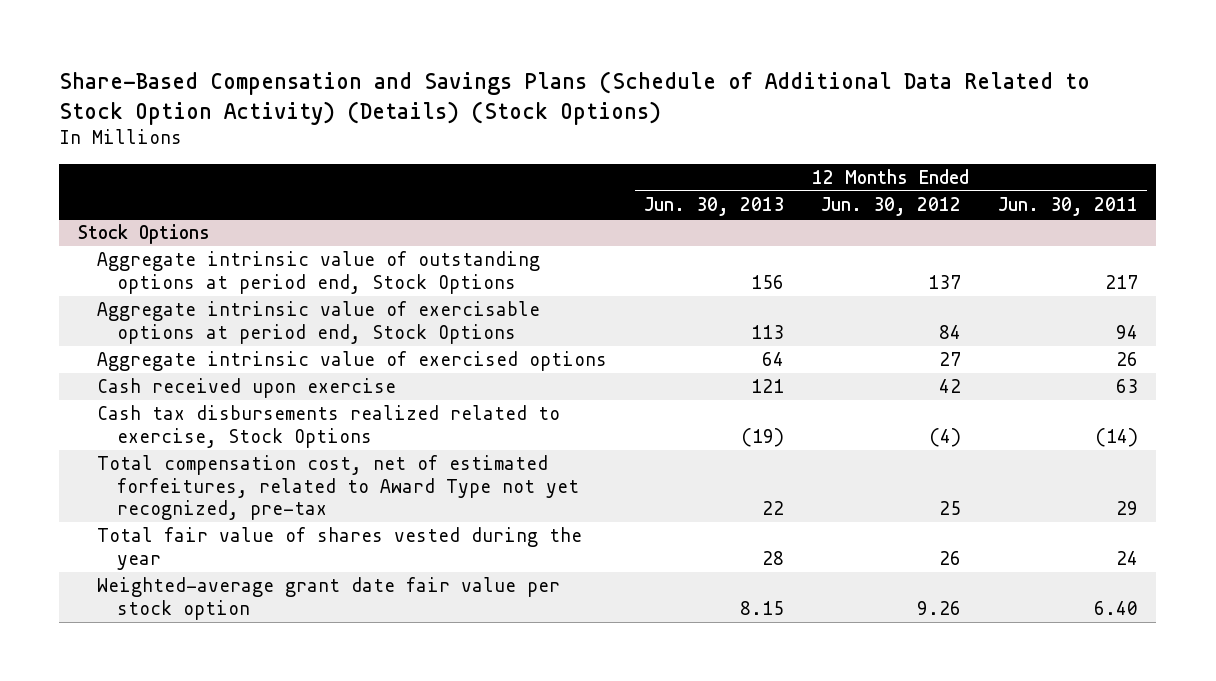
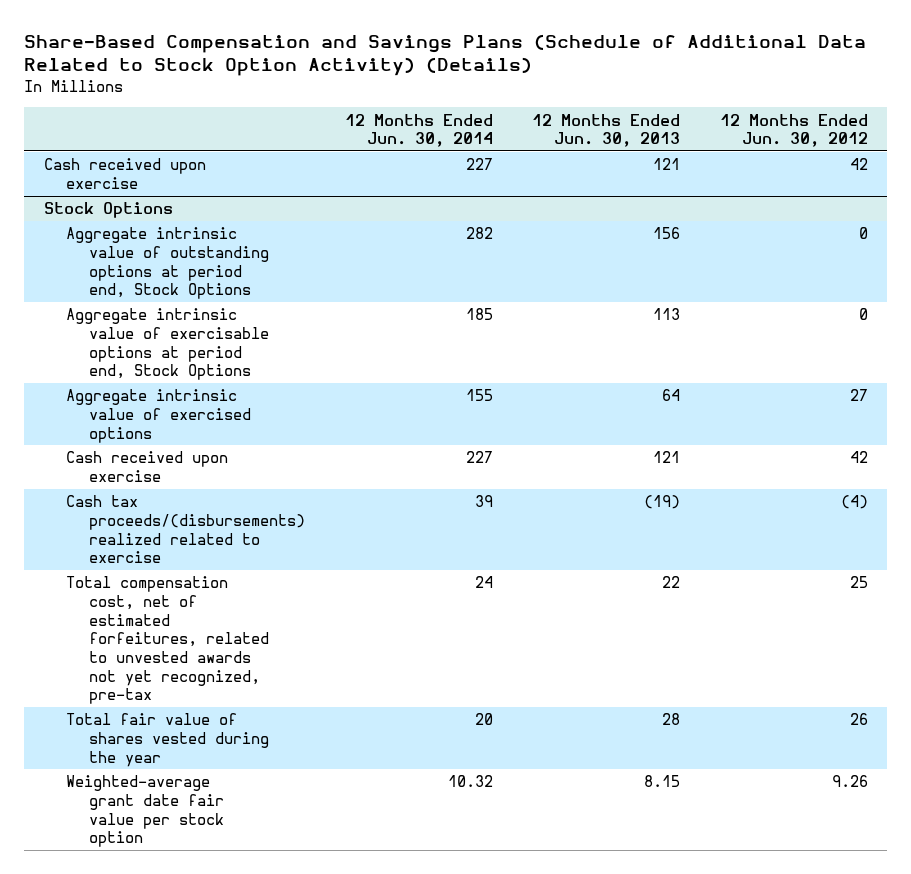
- Share-Based Compensation and Savings Plans (Schedule of Additional Data Related to Stock Option Activity) (Details) (Stock Options)
+ Share-Based Compensation and Savings Plans (Schedule of Additional Data Related to Stock Option Activity) (Details)
- | 12 Months Ended Jun. 30, 2013 | 12 Months Ended Jun. 30, 2012 | 12 Months Ended Jun. 30, 2011
+ | 12 Months Ended Jun. 30, 2014 | 12 Months Ended Jun. 30, 2013 | 12 Months Ended Jun. 30, 2012
+ Cash received upon exercise | 227 | 121 | 42
@ Stock Options
- Aggregate intrinsic value of outstanding options at period end, Stock Options | 156 | 137 | 217
- Aggregate intrinsic value of exercisable options at period end, Stock Options | 113 | 84 | 94
+ Aggregate intrinsic value of outstanding options at period end, Stock Options | 282 | 156 | 0
+ Aggregate intrinsic value of exercisable options at period end, Stock Options | 185 | 113 | 0
- Cash tax disbursements realized related to exercise, Stock Options | (19) | (4) | (14)
- Total compensation cost, net of estimated forfeitures, related to Award Type not yet recognized, pre-tax | 22 | 25 | 29
+ Cash tax proceeds/(disbursements) realized related to exercise | 39 | (19) | (4)
+ Total compensation cost, net of estimated forfeitures, related to unvested awards not yet recognized, pre-tax | 24 | 22 | 25

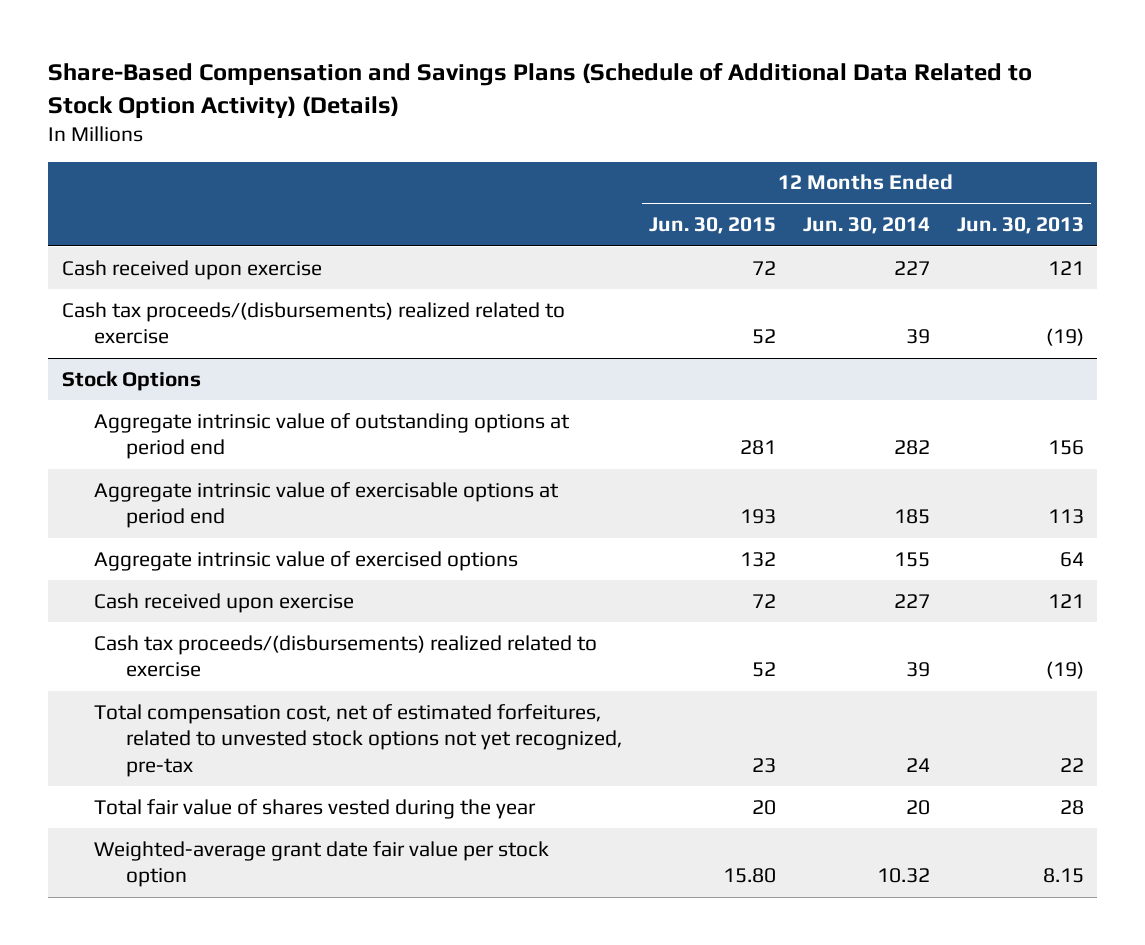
- | 12 Months Ended Jun. 30, 2014 | 12 Months Ended Jun. 30, 2013 | 12 Months Ended Jun. 30, 2012
+ | 12 Months Ended Jun. 30, 2015 | 12 Months Ended Jun. 30, 2014 | 12 Months Ended Jun. 30, 2013
+ Cash tax proceeds/(disbursements) realized related to exercise | 52 | 39 | (19)
@ Stock Options
- Aggregate intrinsic value of outstanding options at period end, Stock Options | 282 | 156 | 0
- Aggregate intrinsic value of exercisable options at period end, Stock Options | 185 | 113 | 0
+ Aggregate intrinsic value of outstanding options at period end | 281 | 282 | 156
+ Aggregate intrinsic value of exercisable options at period end | 193 | 185 | 113
- Total compensation cost, net of estimated forfeitures, related to unvested awards not yet recognized, pre-tax | 24 | 22 | 25
+ Total compensation cost, net of estimated forfeitures, related to unvested stock options not yet recognized, pre-tax | 23 | 24 | 22

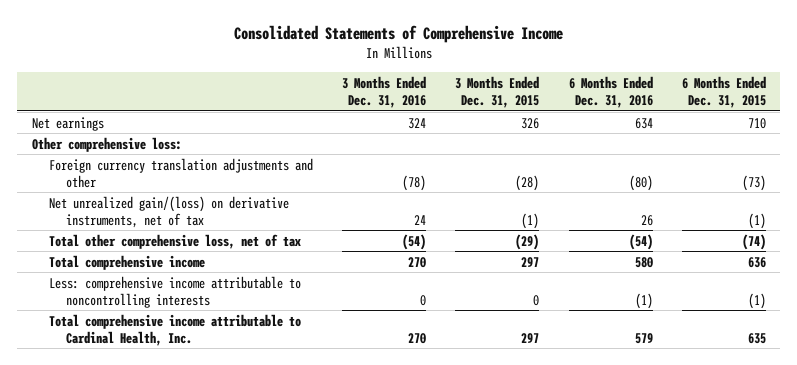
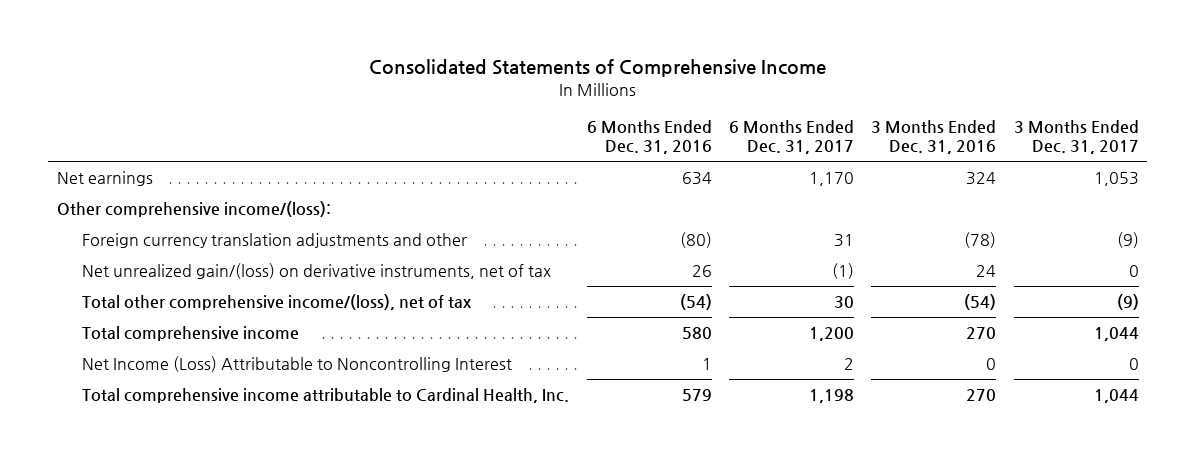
- | 3 Months Ended Dec. 31, 2016 | 3 Months Ended Dec. 31, 2015 | 6 Months Ended Dec. 31, 2016 | 6 Months Ended Dec. 31, 2015
+ | 6 Months Ended Dec. 31, 2016 | 6 Months Ended Dec. 31, 2017 | 3 Months Ended Dec. 31, 2016 | 3 Months Ended Dec. 31, 2017
- Other comprehensive loss:
+ Other comprehensive income/(loss):
- Total other comprehensive loss, net of tax | (54) | (29) | (54) | (74)
+ Total other comprehensive income/(loss), net of tax | (54) | 30 | (54) | (9)
- Less: comprehensive income attributable to noncontrolling interests | 0 | 0 | (1) | (1)
+ Net Income (Loss) Attributable to Noncontrolling Interest | 1 | 2 | 0 | 0

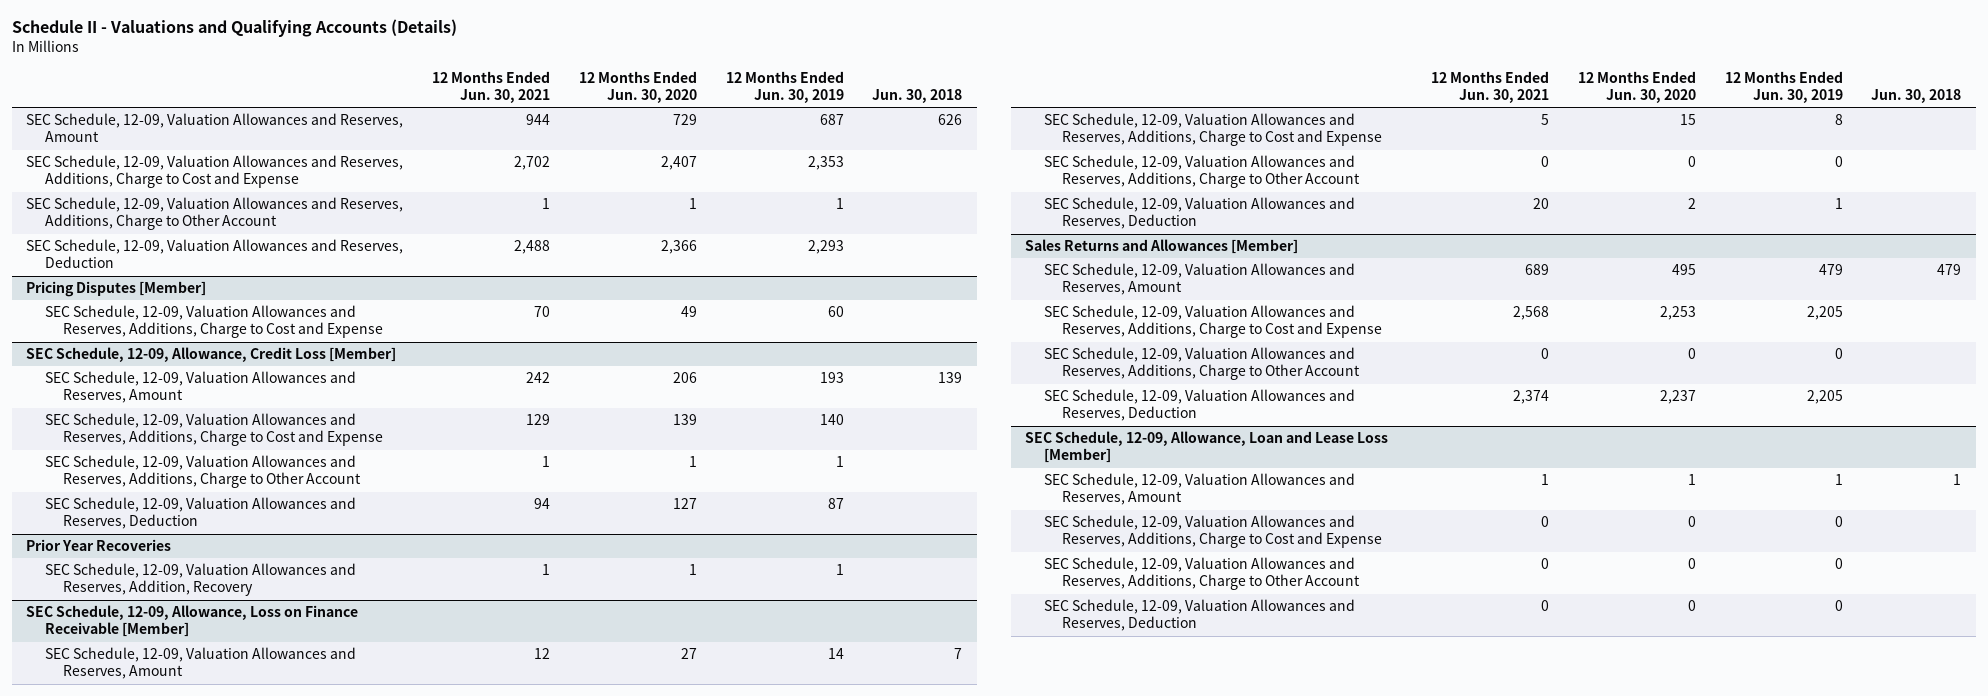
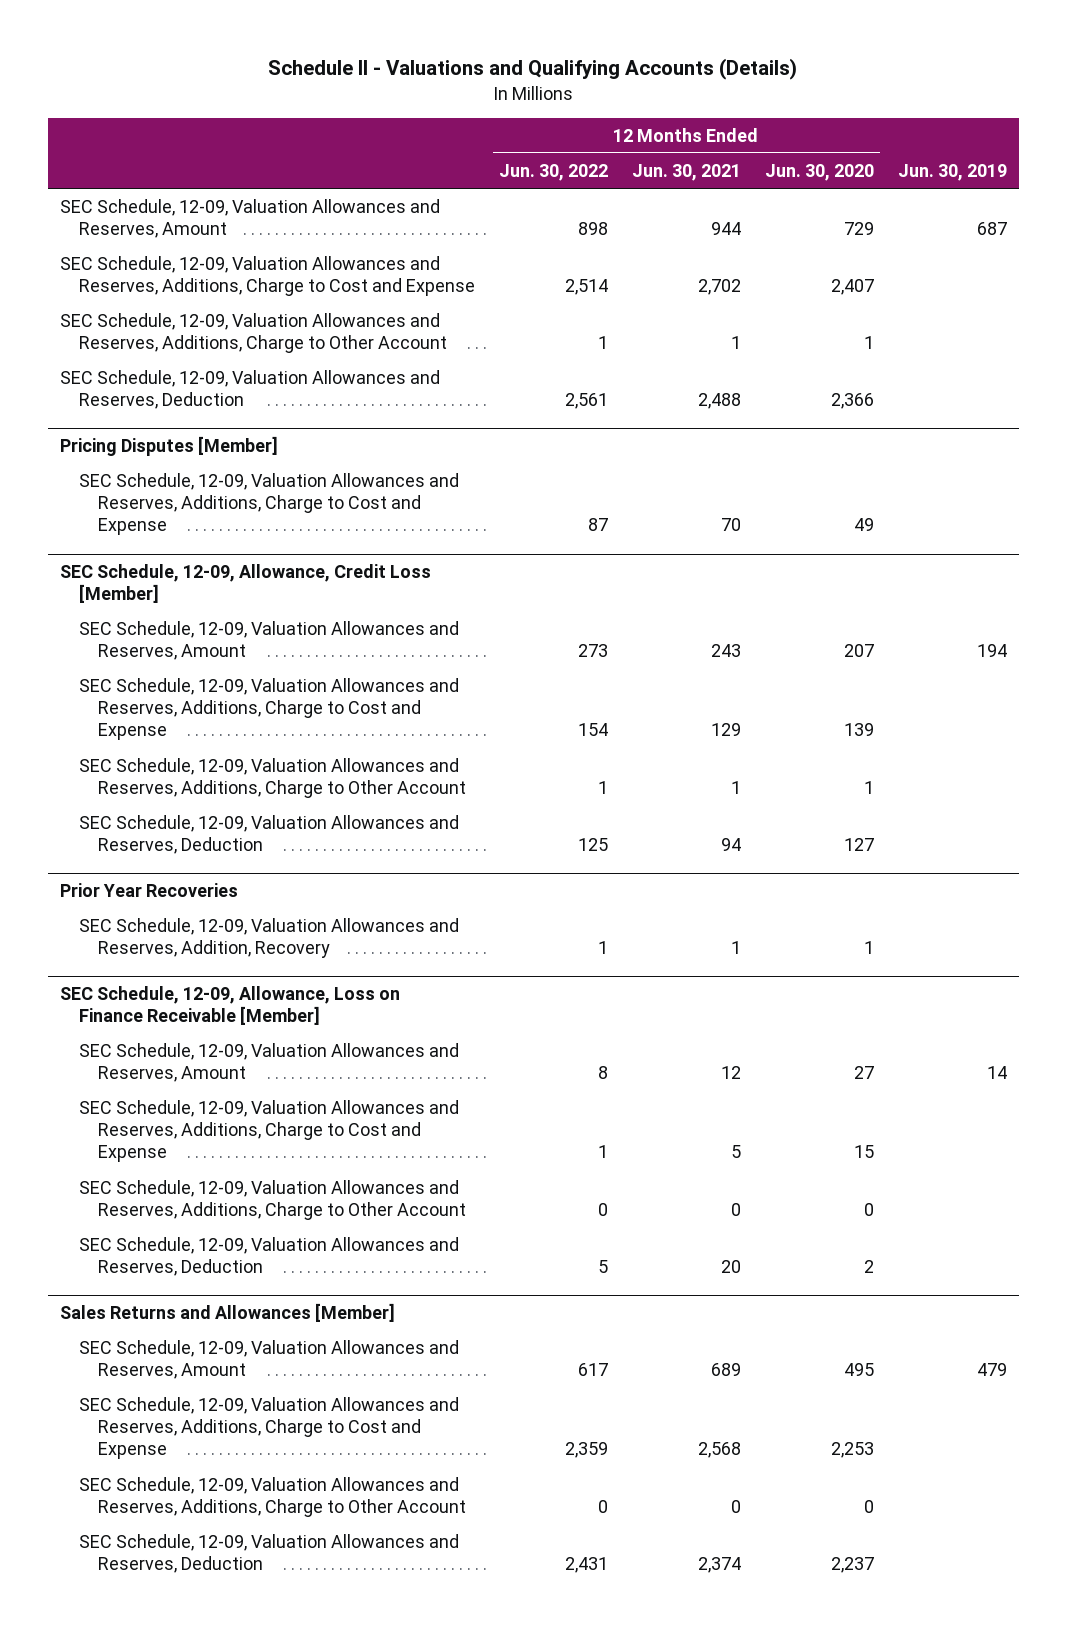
- | 12 Months Ended Jun. 30, 2021 | 12 Months Ended Jun. 30, 2020 | 12 Months Ended Jun. 30, 2019 | Jun. 30, 2018
+ | 12 Months Ended Jun. 30, 2022 | 12 Months Ended Jun. 30, 2021 | 12 Months Ended Jun. 30, 2020 | Jun. 30, 2019
@ SEC Schedule, 12-09, Allowance, Credit Loss [Member]
- SEC Schedule, 12-09, Valuation Allowances and Reserves, Amount | 242 | 206 | 193 | 139
+ SEC Schedule, 12-09, Valuation Allowances and Reserves, Amount | 273 | 243 | 207 | 194
- SEC Schedule, 12-09, Allowance, Loan and Lease Loss [Member]
- SEC Schedule, 12-09, Valuation Allowances and Reserves, Amount | 1 | 1 | 1 | 1
- SEC Schedule, 12-09, Valuation Allowances and Reserves, Additions, Charge to Cost and Expense | 0 | 0 | 0 |
- SEC Schedule, 12-09, Valuation Allowances and Reserves, Additions, Charge to Other Account | 0 | 0 | 0 |
- SEC Schedule, 12-09, Valuation Allowances and Reserves, Deduction | 0 | 0 | 0 |

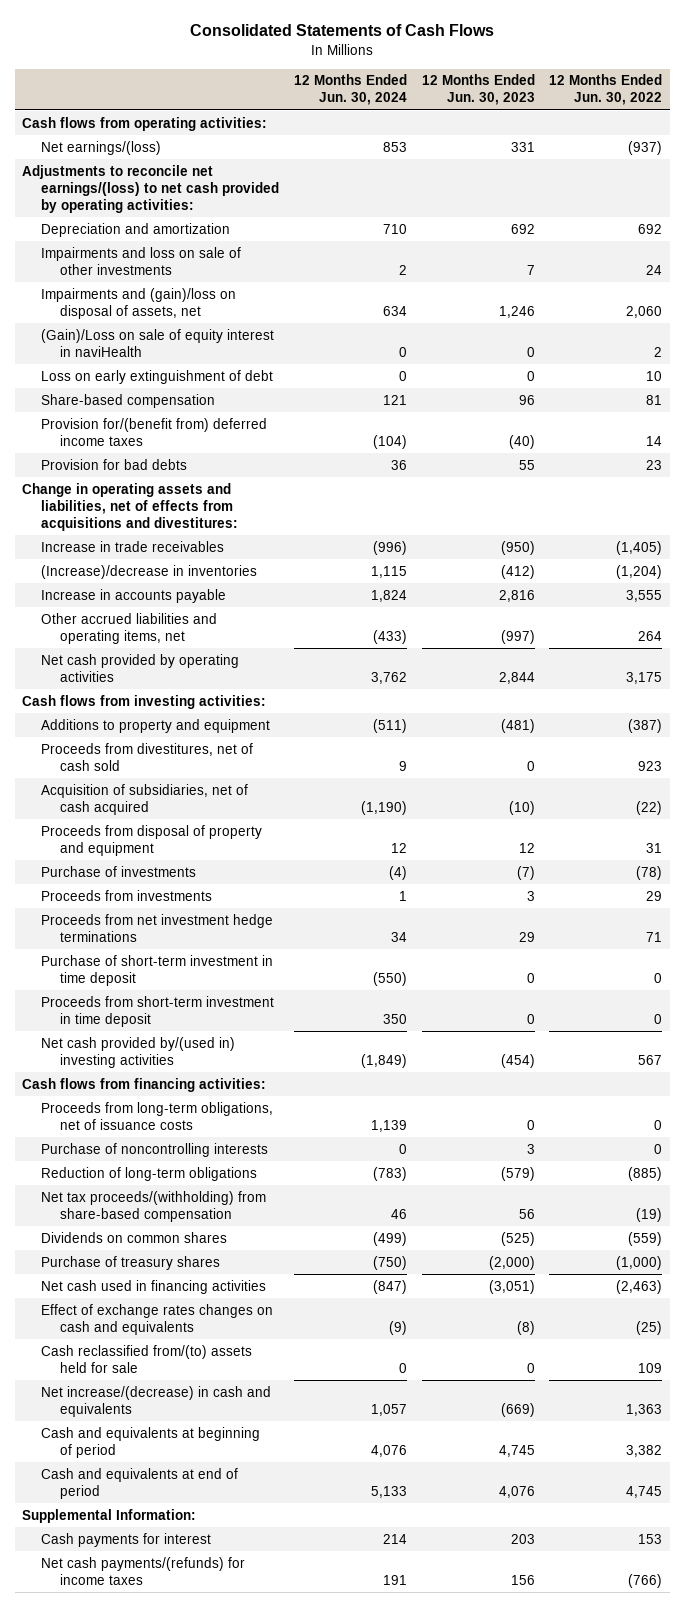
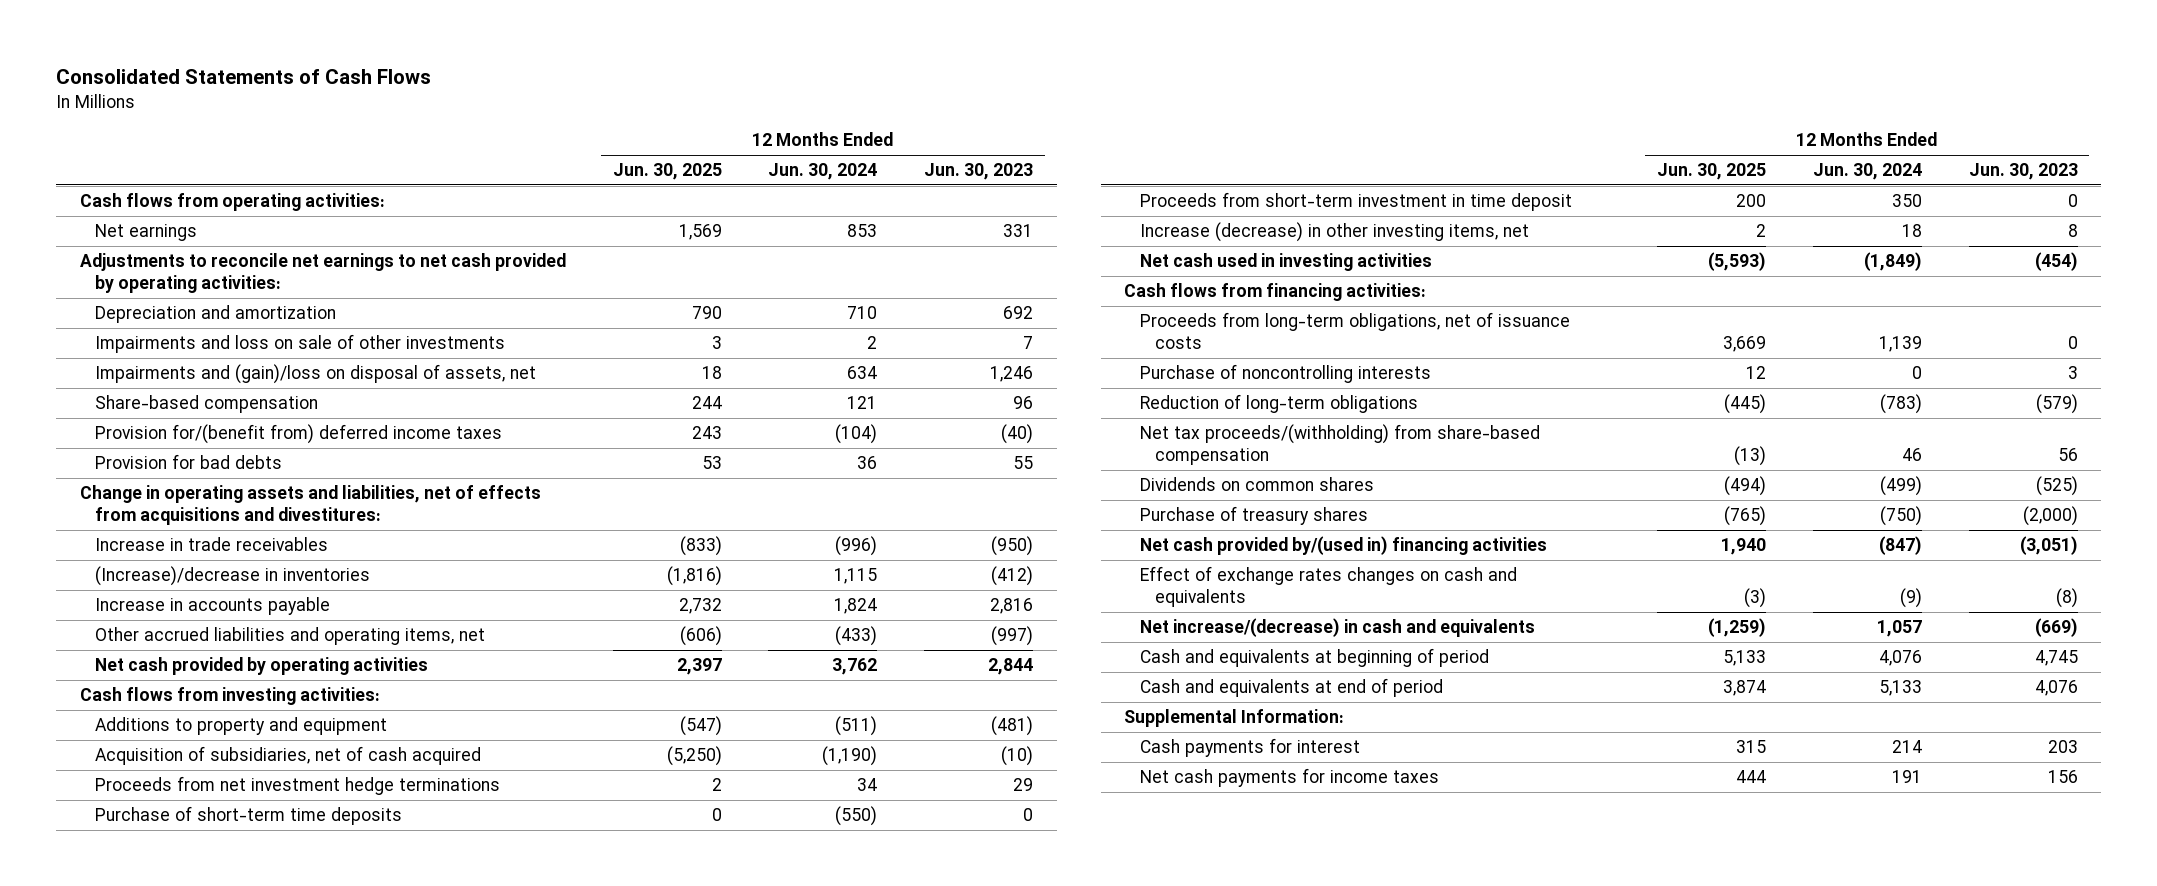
- | 12 Months Ended Jun. 30, 2024 | 12 Months Ended Jun. 30, 2023 | 12 Months Ended Jun. 30, 2022
+ | 12 Months Ended Jun. 30, 2025 | 12 Months Ended Jun. 30, 2024 | 12 Months Ended Jun. 30, 2023
- Net earnings/(loss) | 853 | 331 | (937)
- Adjustments to reconcile net earnings/(loss) to net cash provided by operating activities:
+ Net earnings | 1,569 | 853 | 331
+ Adjustments to reconcile net earnings to net cash provided by operating activities:
- (Gain)/Loss on sale of equity interest in naviHealth | 0 | 0 | 2
- Loss on early extinguishment of debt | 0 | 0 | 10
- Proceeds from divestitures, net of cash sold | 9 | 0 | 923
- Proceeds from disposal of property and equipment | 12 | 12 | 31
- Purchase of investments | (4) | (7) | (78)
- Proceeds from investments | 1 | 3 | 29
- Purchase of short-term investment in time deposit | (550) | 0 | 0
+ Purchase of short-term time deposits | 0 | (550) | 0
- Net cash provided by/(used in) investing activities | (1,849) | (454) | 567
+ Increase (decrease) in other investing items, net | 2 | 18 | 8
+ Net cash used in investing activities | (5,593) | (1,849) | (454)
- Net cash used in financing activities | (847) | (3,051) | (2,463)
+ Net cash provided by/(used in) financing activities | 1,940 | (847) | (3,051)
- Cash reclassified from/(to) assets held for sale | 0 | 0 | 109
- Net cash payments/(refunds) for income taxes | 191 | 156 | (766)
+ Net cash payments for income taxes | 444 | 191 | 156

